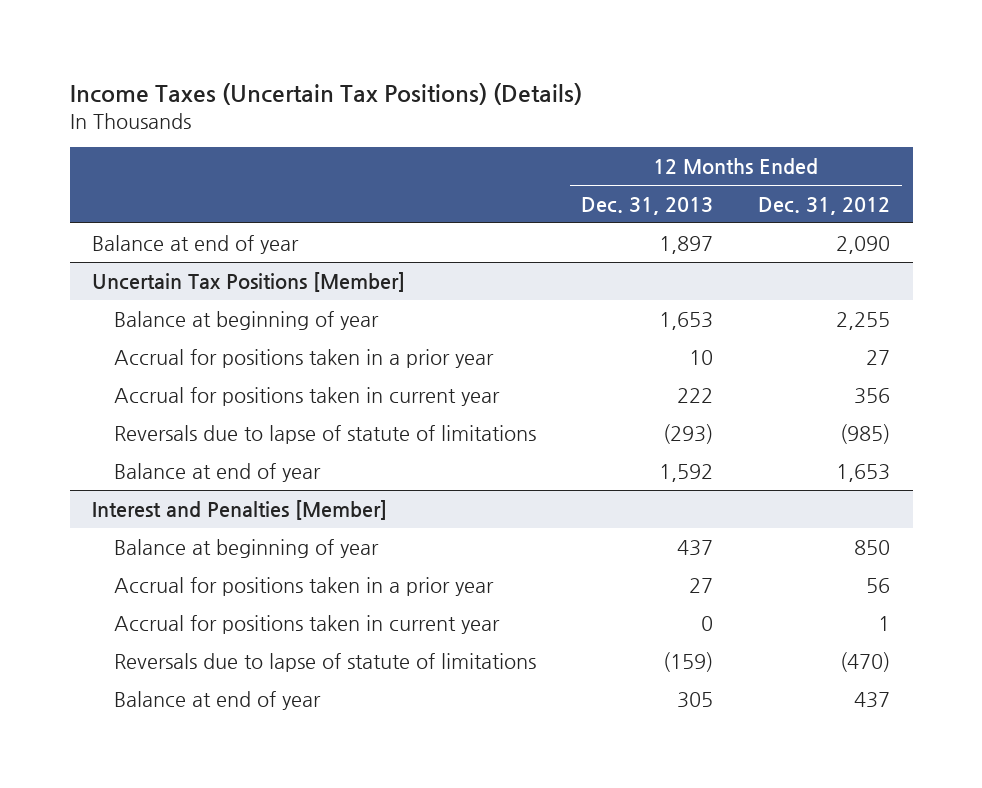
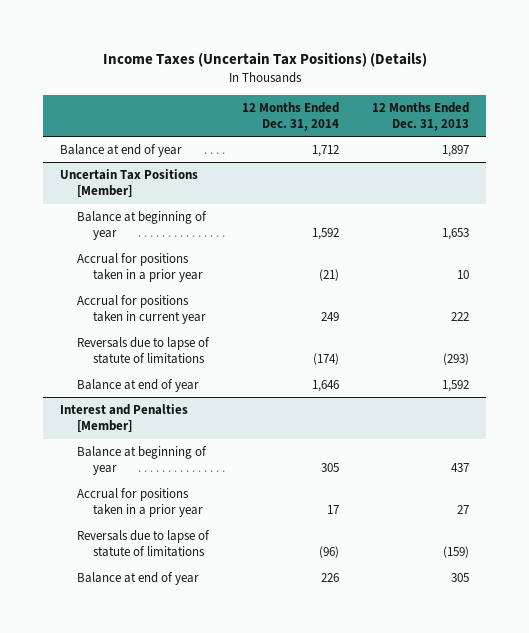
- | 12 Months Ended Dec. 31, 2013 | 12 Months Ended Dec. 31, 2012
+ | 12 Months Ended Dec. 31, 2014 | 12 Months Ended Dec. 31, 2013
@ Interest and Penalties [Member]
- Accrual for positions taken in current year | 0 | 1

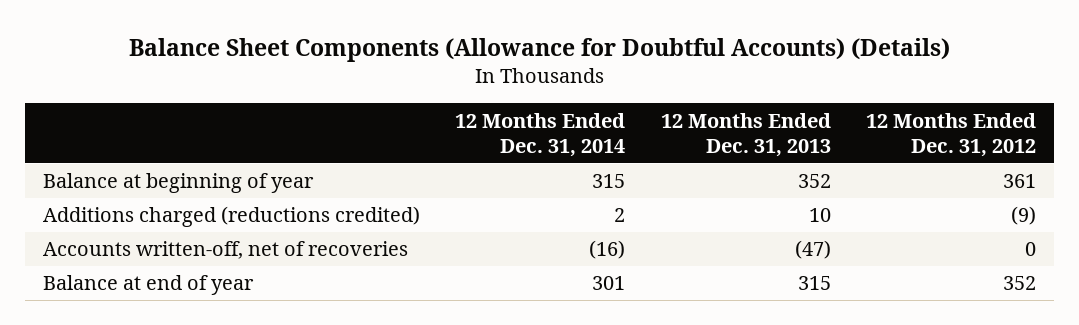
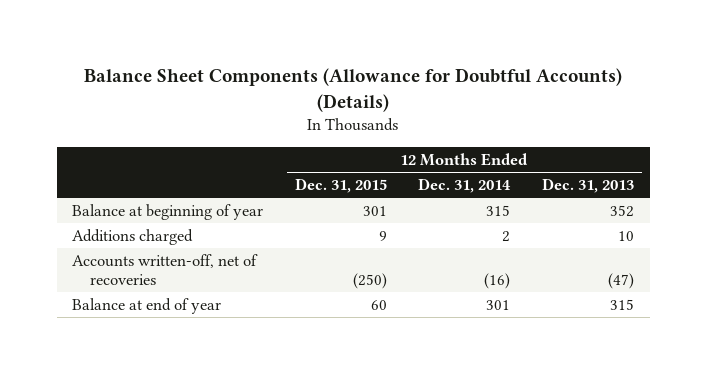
- | 12 Months Ended Dec. 31, 2014 | 12 Months Ended Dec. 31, 2013 | 12 Months Ended Dec. 31, 2012
+ | 12 Months Ended Dec. 31, 2015 | 12 Months Ended Dec. 31, 2014 | 12 Months Ended Dec. 31, 2013
- Additions charged (reductions credited) | 2 | 10 | (9)
+ Additions charged | 9 | 2 | 10

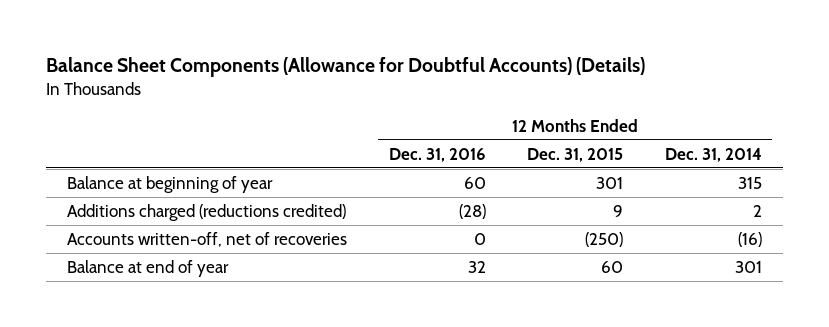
- | 12 Months Ended Dec. 31, 2015 | 12 Months Ended Dec. 31, 2014 | 12 Months Ended Dec. 31, 2013
+ | 12 Months Ended Dec. 31, 2016 | 12 Months Ended Dec. 31, 2015 | 12 Months Ended Dec. 31, 2014
- Additions charged | 9 | 2 | 10
+ Additions charged (reductions credited) | (28) | 9 | 2

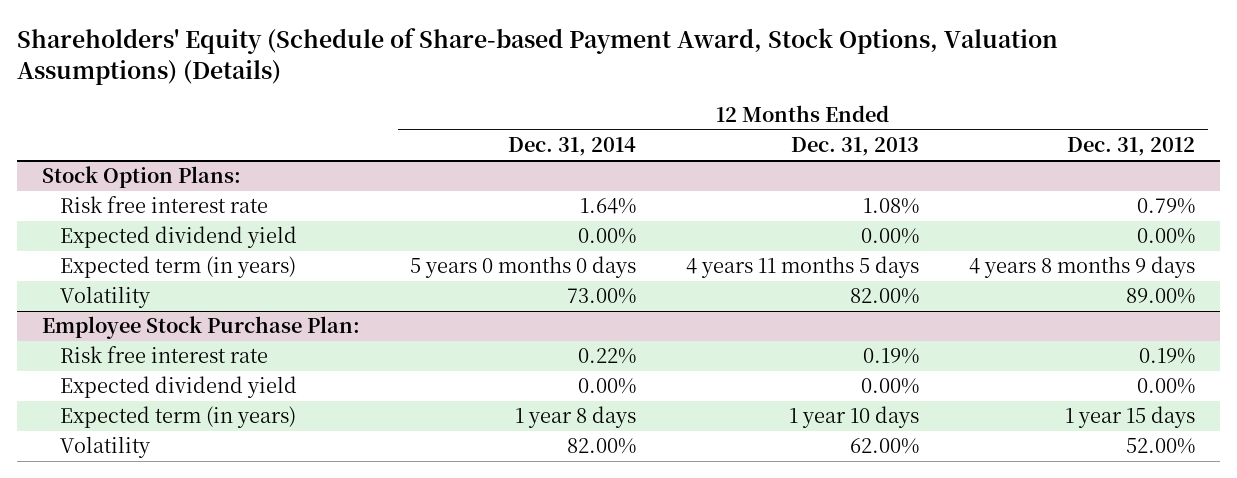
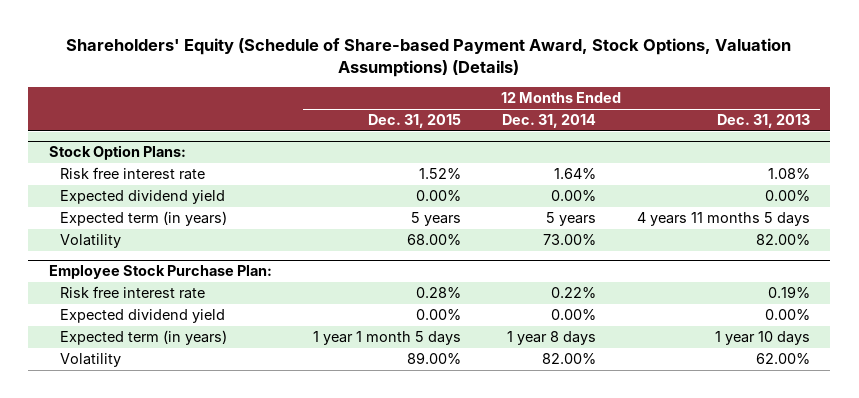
- | 12 Months Ended Dec. 31, 2014 | 12 Months Ended Dec. 31, 2013 | 12 Months Ended Dec. 31, 2012
+ | 12 Months Ended Dec. 31, 2015 | 12 Months Ended Dec. 31, 2014 | 12 Months Ended Dec. 31, 2013
@ Stock Option Plans:
- Expected term (in years) | 5 years 0 months 0 days | 4 years 11 months 5 days | 4 years 8 months 9 days
+ Expected term (in years) | 5 years | 5 years | 4 years 11 months 5 days

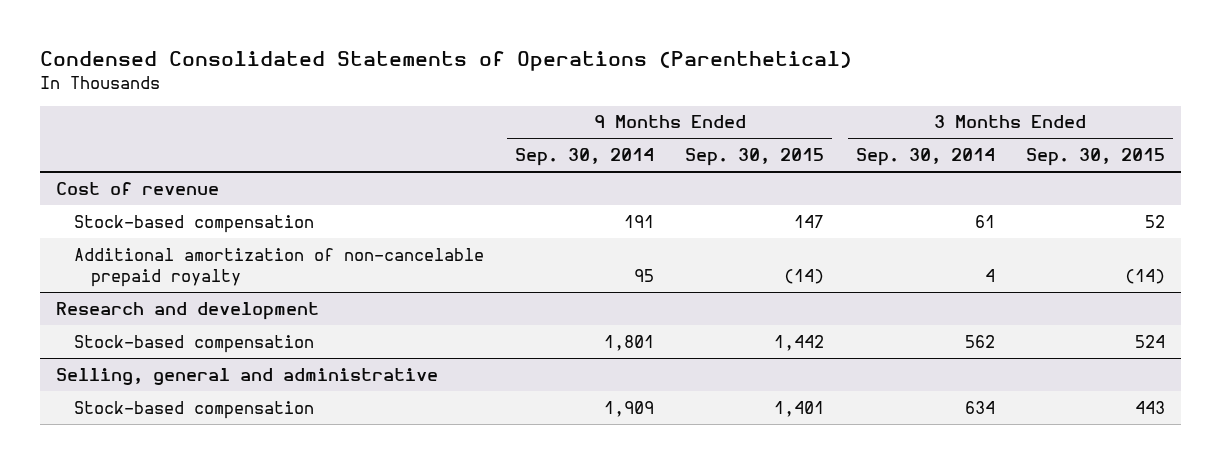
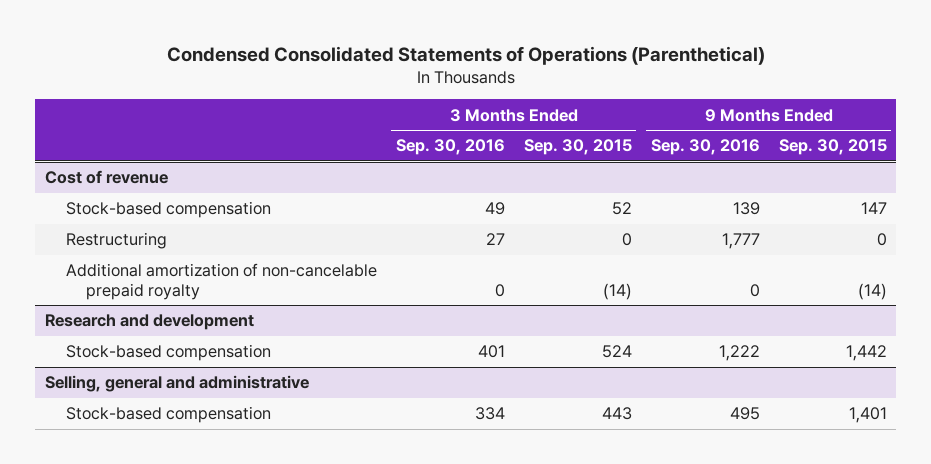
- | 9 Months Ended Sep. 30, 2014 | 9 Months Ended Sep. 30, 2015 | 3 Months Ended Sep. 30, 2014 | 3 Months Ended Sep. 30, 2015
+ | 3 Months Ended Sep. 30, 2016 | 3 Months Ended Sep. 30, 2015 | 9 Months Ended Sep. 30, 2016 | 9 Months Ended Sep. 30, 2015
@ Cost of revenue
+ Restructuring | 27 | 0 | 1,777 | 0

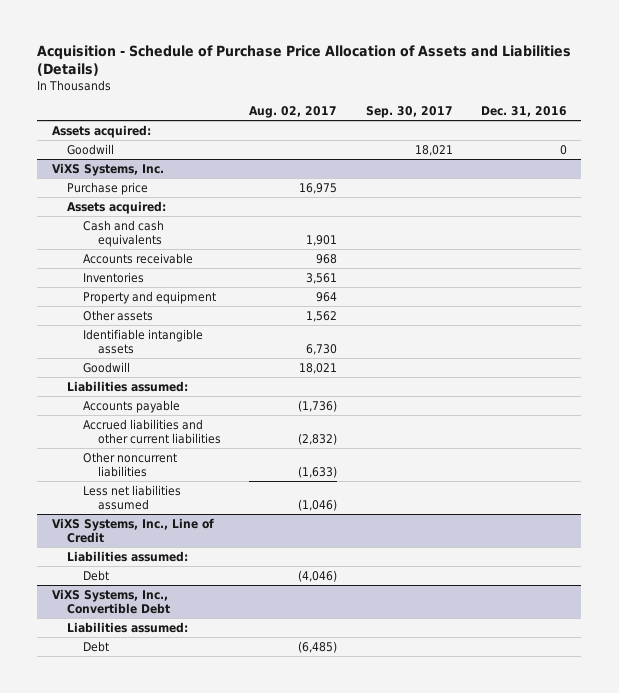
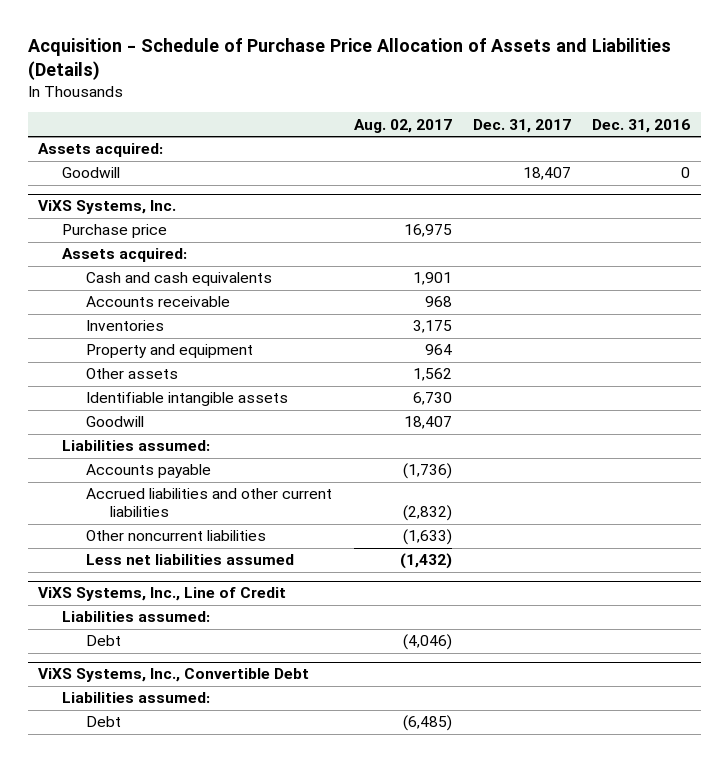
- | Aug. 02, 2017 | Sep. 30, 2017 | Dec. 31, 2016
+ | Aug. 02, 2017 | Dec. 31, 2017 | Dec. 31, 2016
@ ViXS Systems, Inc.
- Inventories | 3,561 | |
+ Inventories | 3,175 | |
- Goodwill | 18,021 | |
+ Goodwill | 18,407 | |
- Less net liabilities assumed | (1,046) | |
+ Less net liabilities assumed | (1,432) | |

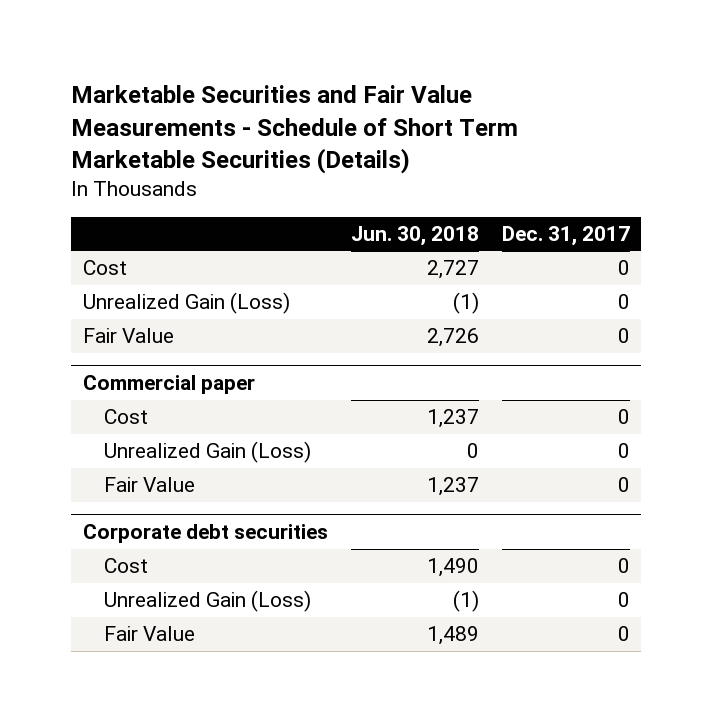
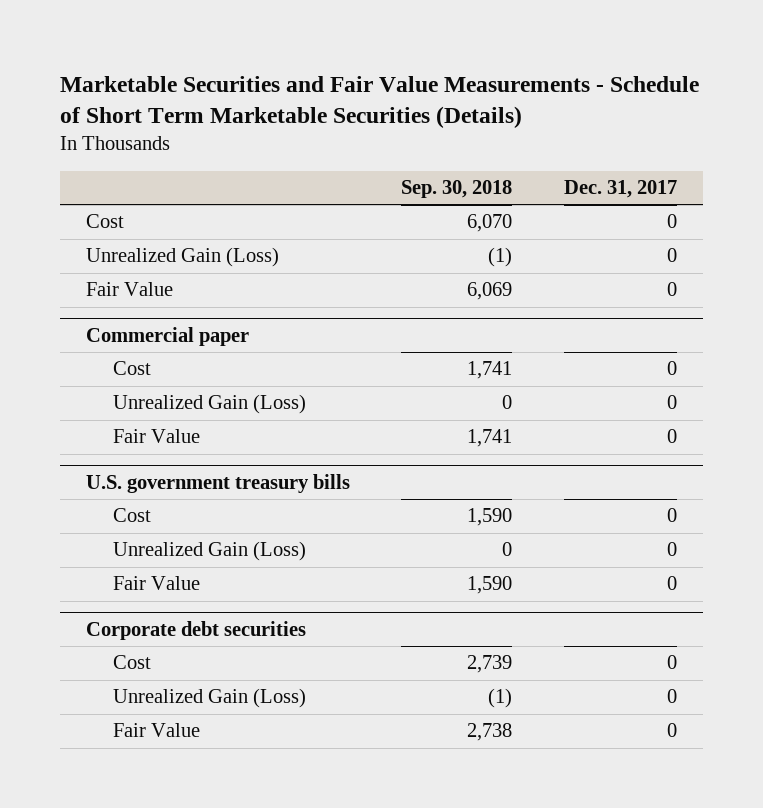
- | Jun. 30, 2018 | Dec. 31, 2017
+ | Sep. 30, 2018 | Dec. 31, 2017
+ U.S. government treasury bills
+ Cost | 1,590 | 0
+ Unrealized Gain (Loss) | 0 | 0
+ Fair Value | 1,590 | 0

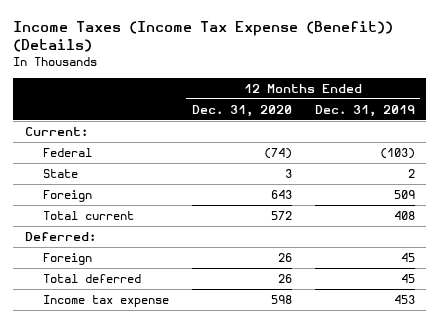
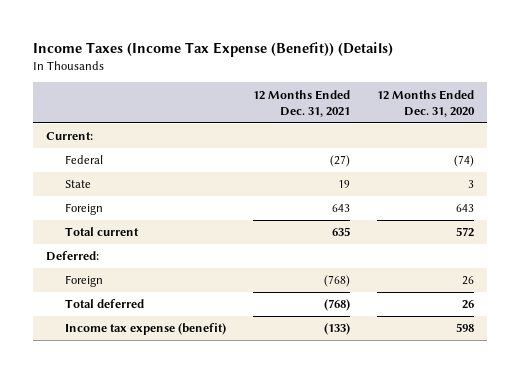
- | 12 Months Ended Dec. 31, 2020 | 12 Months Ended Dec. 31, 2019
+ | 12 Months Ended Dec. 31, 2021 | 12 Months Ended Dec. 31, 2020
- Income tax expense | 598 | 453
+ Income tax expense (benefit) | (133) | 598

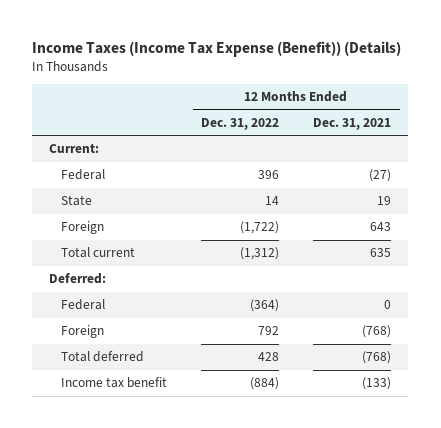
- | 12 Months Ended Dec. 31, 2021 | 12 Months Ended Dec. 31, 2020
+ | 12 Months Ended Dec. 31, 2022 | 12 Months Ended Dec. 31, 2021
+ Federal | (364) | 0
- Income tax expense (benefit) | (133) | 598
+ Income tax benefit | (884) | (133)

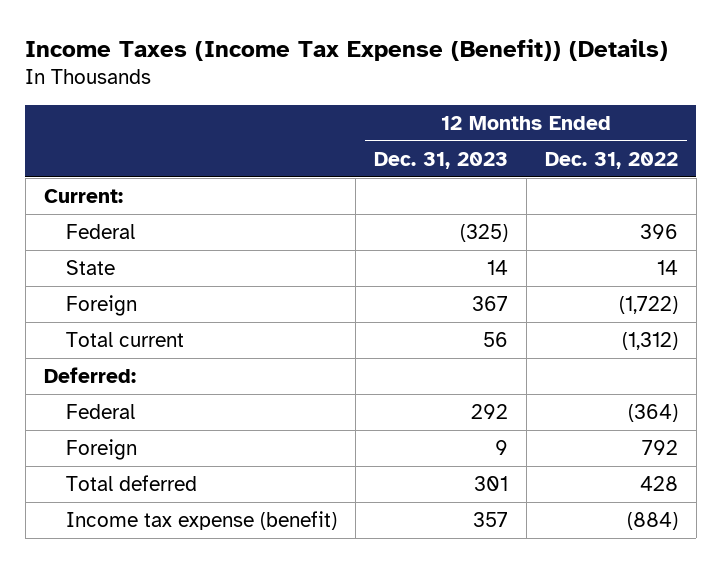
- | 12 Months Ended Dec. 31, 2022 | 12 Months Ended Dec. 31, 2021
+ | 12 Months Ended Dec. 31, 2023 | 12 Months Ended Dec. 31, 2022
- Income tax benefit | (884) | (133)
+ Income tax expense (benefit) | 357 | (884)

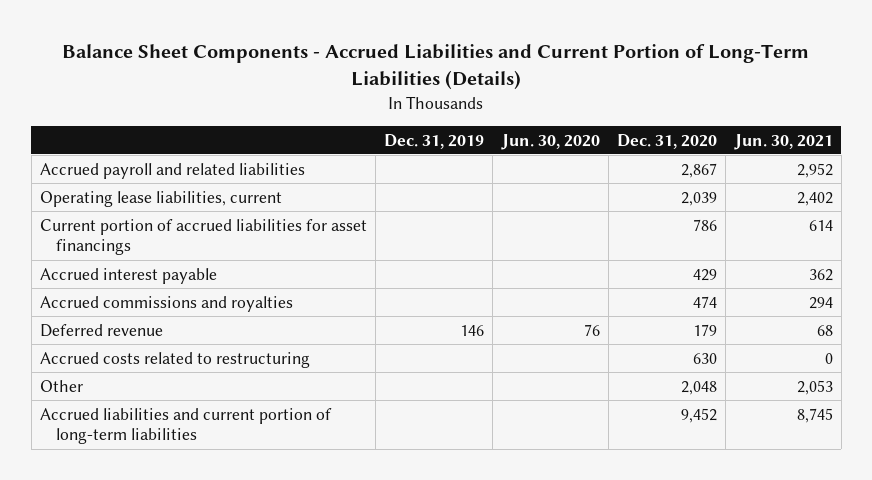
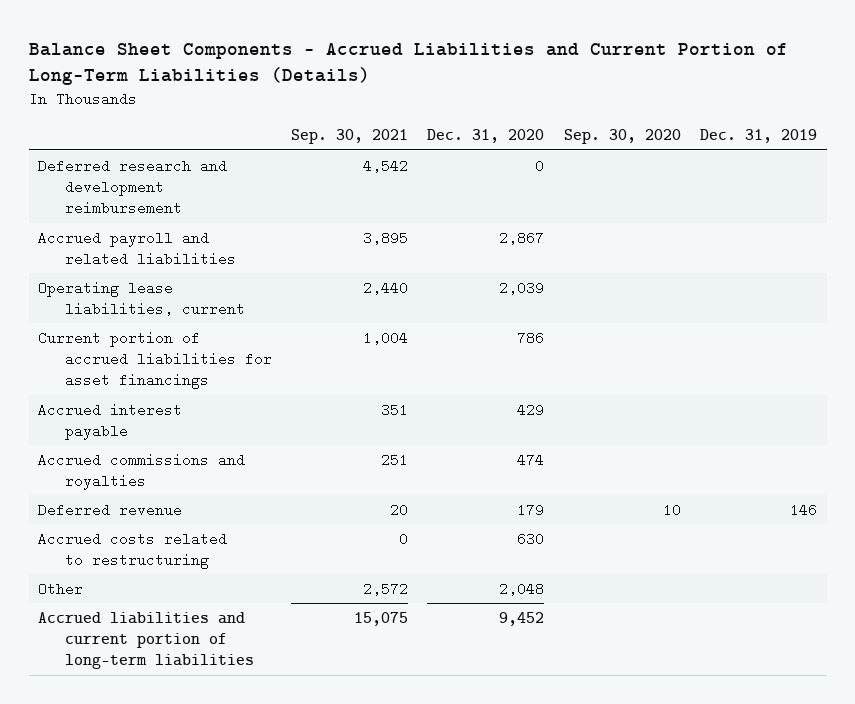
- | Dec. 31, 2019 | Jun. 30, 2020 | Dec. 31, 2020 | Jun. 30, 2021
+ | Sep. 30, 2021 | Dec. 31, 2020 | Sep. 30, 2020 | Dec. 31, 2019
+ Deferred research and development reimbursement | 4,542 | 0 | |

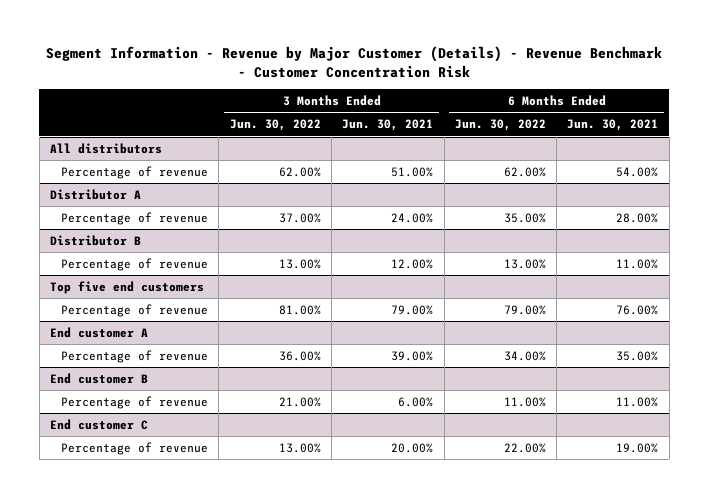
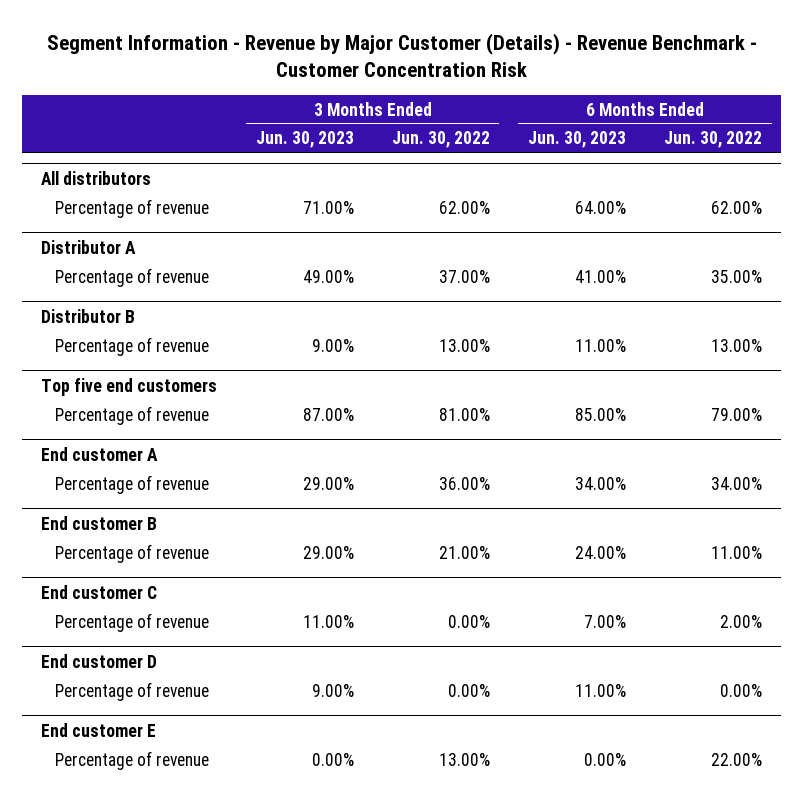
- | 3 Months Ended Jun. 30, 2022 | 3 Months Ended Jun. 30, 2021 | 6 Months Ended Jun. 30, 2022 | 6 Months Ended Jun. 30, 2021
+ | 3 Months Ended Jun. 30, 2023 | 3 Months Ended Jun. 30, 2022 | 6 Months Ended Jun. 30, 2023 | 6 Months Ended Jun. 30, 2022
@ End customer C
+ Percentage of revenue | 11.00% | 0.00% | 7.00% | 2.00%
+ End customer D
+ Percentage of revenue | 9.00% | 0.00% | 11.00% | 0.00%
+ End customer E

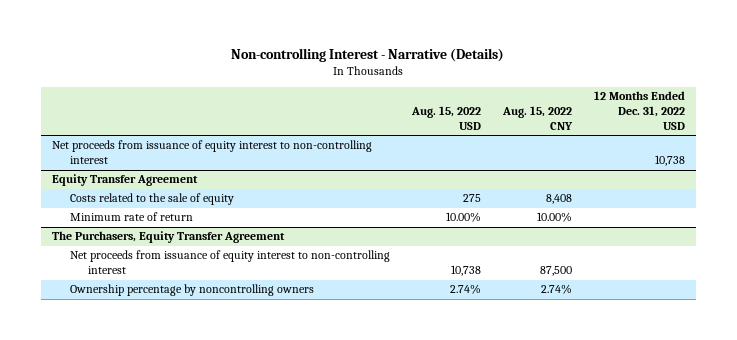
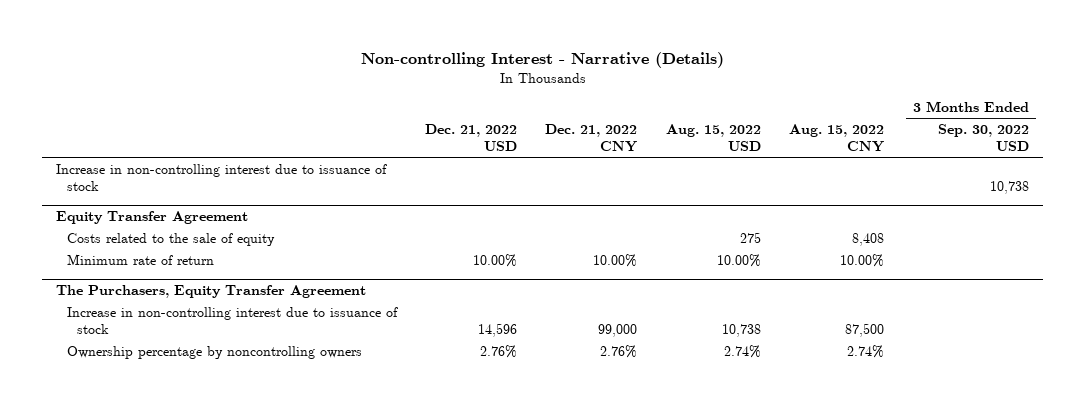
- | Aug. 15, 2022 USD | Aug. 15, 2022 CNY | 12 Months Ended Dec. 31, 2022 USD
+ | Dec. 21, 2022 USD | Dec. 21, 2022 CNY | Aug. 15, 2022 USD | Aug. 15, 2022 CNY | 3 Months Ended Sep. 30, 2022 USD
- Net proceeds from issuance of equity interest to non-controlling interest | | | 10,738
+ Increase in non-controlling interest due to issuance of stock | | | | | 10,738
@ The Purchasers, Equity Transfer Agreement
- Net proceeds from issuance of equity interest to non-controlling interest | 10,738 | 87,500 |
+ Increase in non-controlling interest due to issuance of stock | 14,596 | 99,000 | 10,738 | 87,500 |

